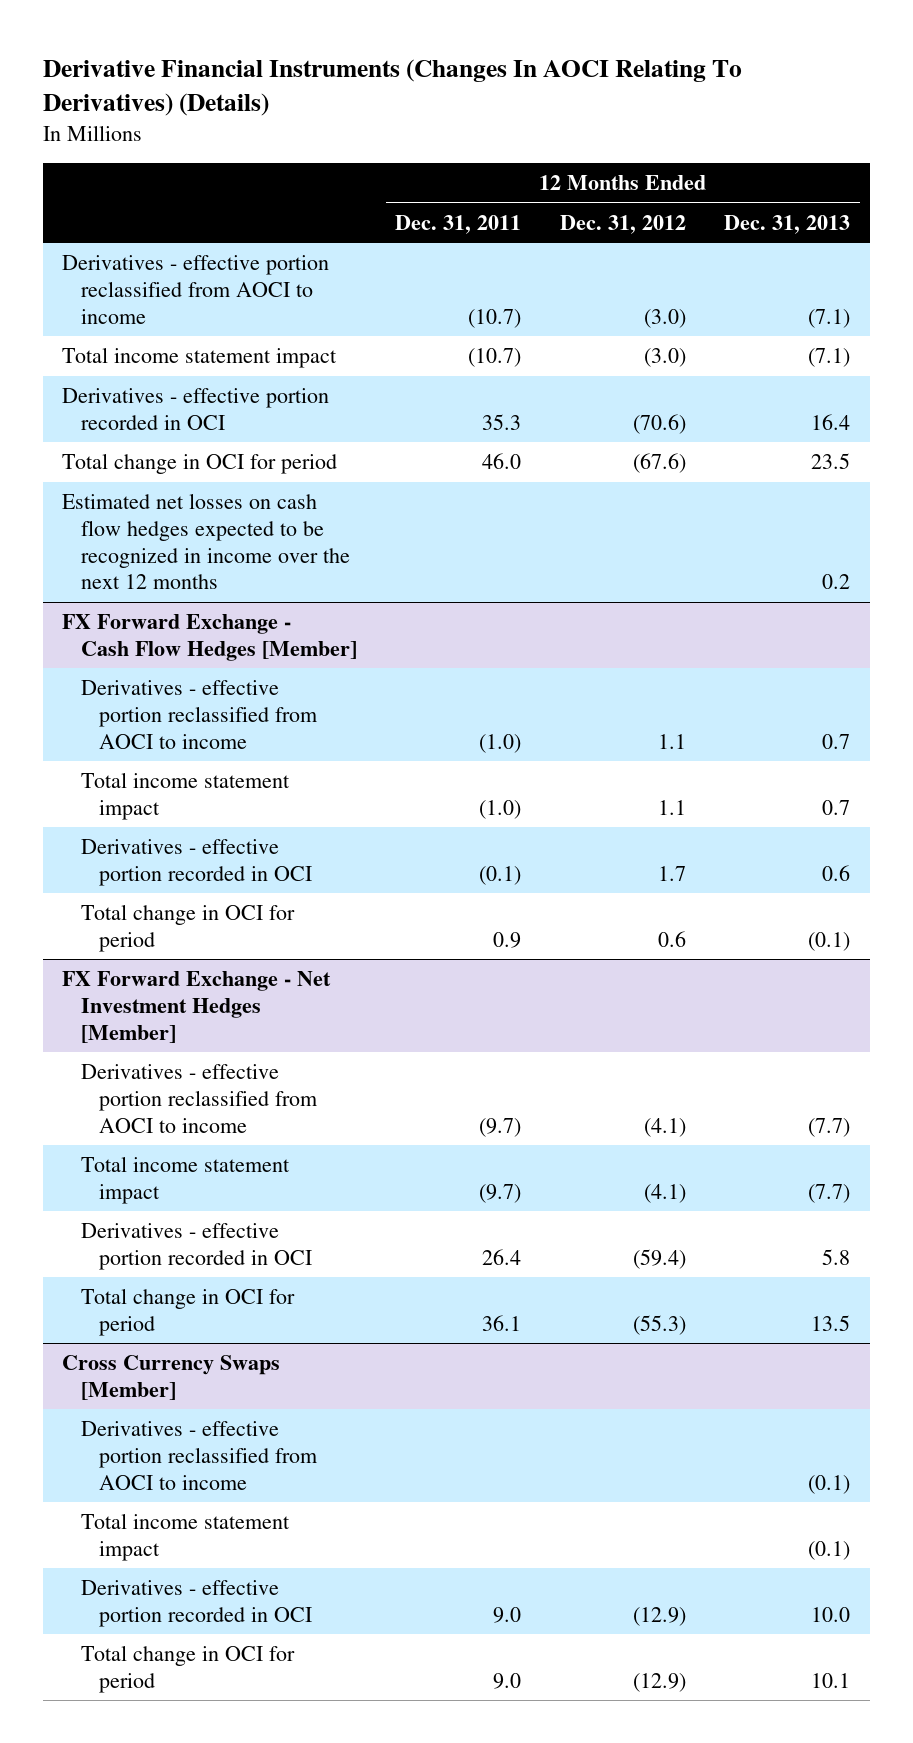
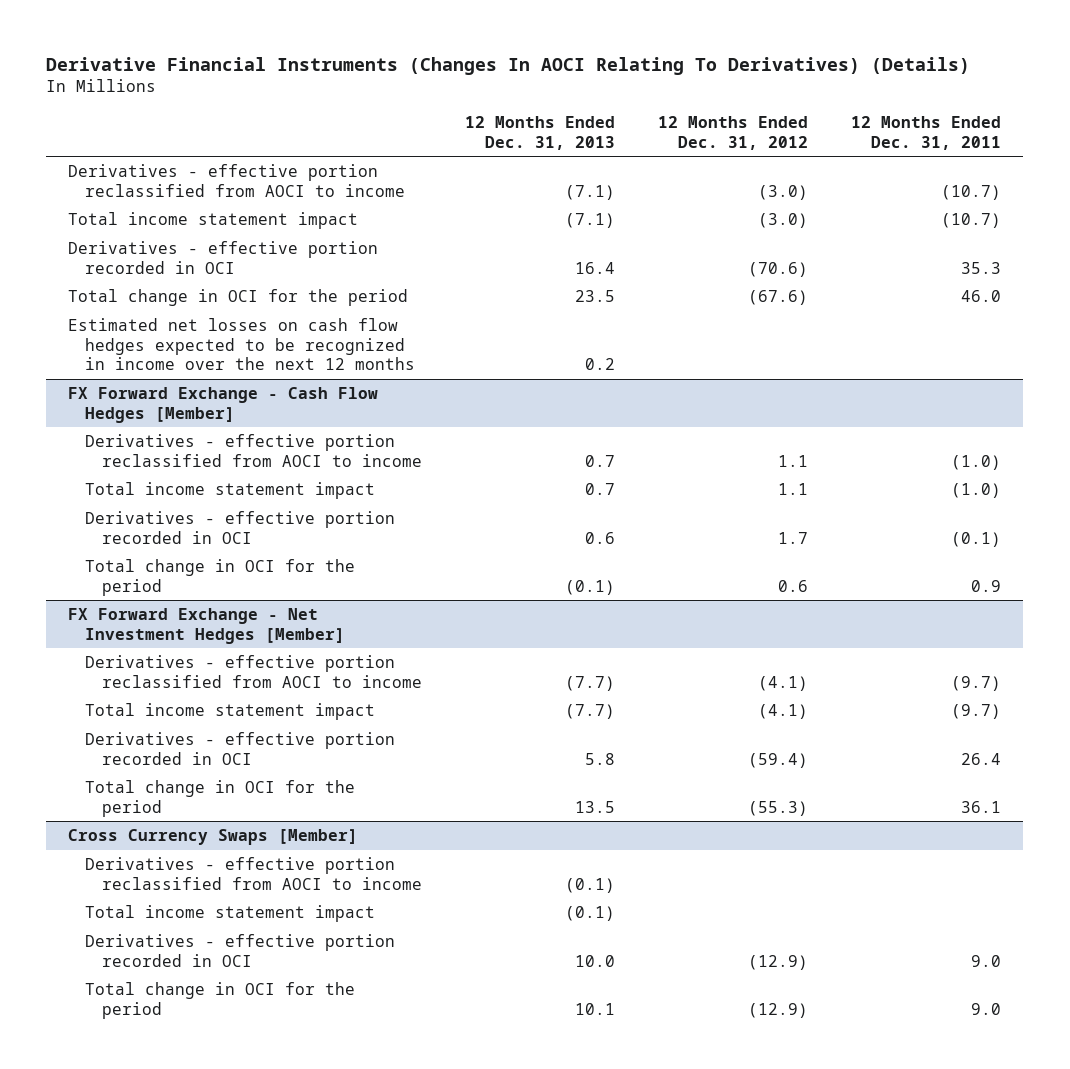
- | 12 Months Ended Dec. 31, 2011 | 12 Months Ended Dec. 31, 2012 | 12 Months Ended Dec. 31, 2013
+ | 12 Months Ended Dec. 31, 2013 | 12 Months Ended Dec. 31, 2012 | 12 Months Ended Dec. 31, 2011
- Total change in OCI for period | 46.0 | (67.6) | 23.5
+ Total change in OCI for the period | 23.5 | (67.6) | 46.0
@ FX Forward Exchange - Cash Flow Hedges [Member]
- Total change in OCI for period | 0.9 | 0.6 | (0.1)
+ Total change in OCI for the period | (0.1) | 0.6 | 0.9
@ FX Forward Exchange - Net Investment Hedges [Member]
- Total change in OCI for period | 36.1 | (55.3) | 13.5
+ Total change in OCI for the period | 13.5 | (55.3) | 36.1
@ Cross Currency Swaps [Member]
- Total change in OCI for period | 9.0 | (12.9) | 10.1
+ Total change in OCI for the period | 10.1 | (12.9) | 9.0

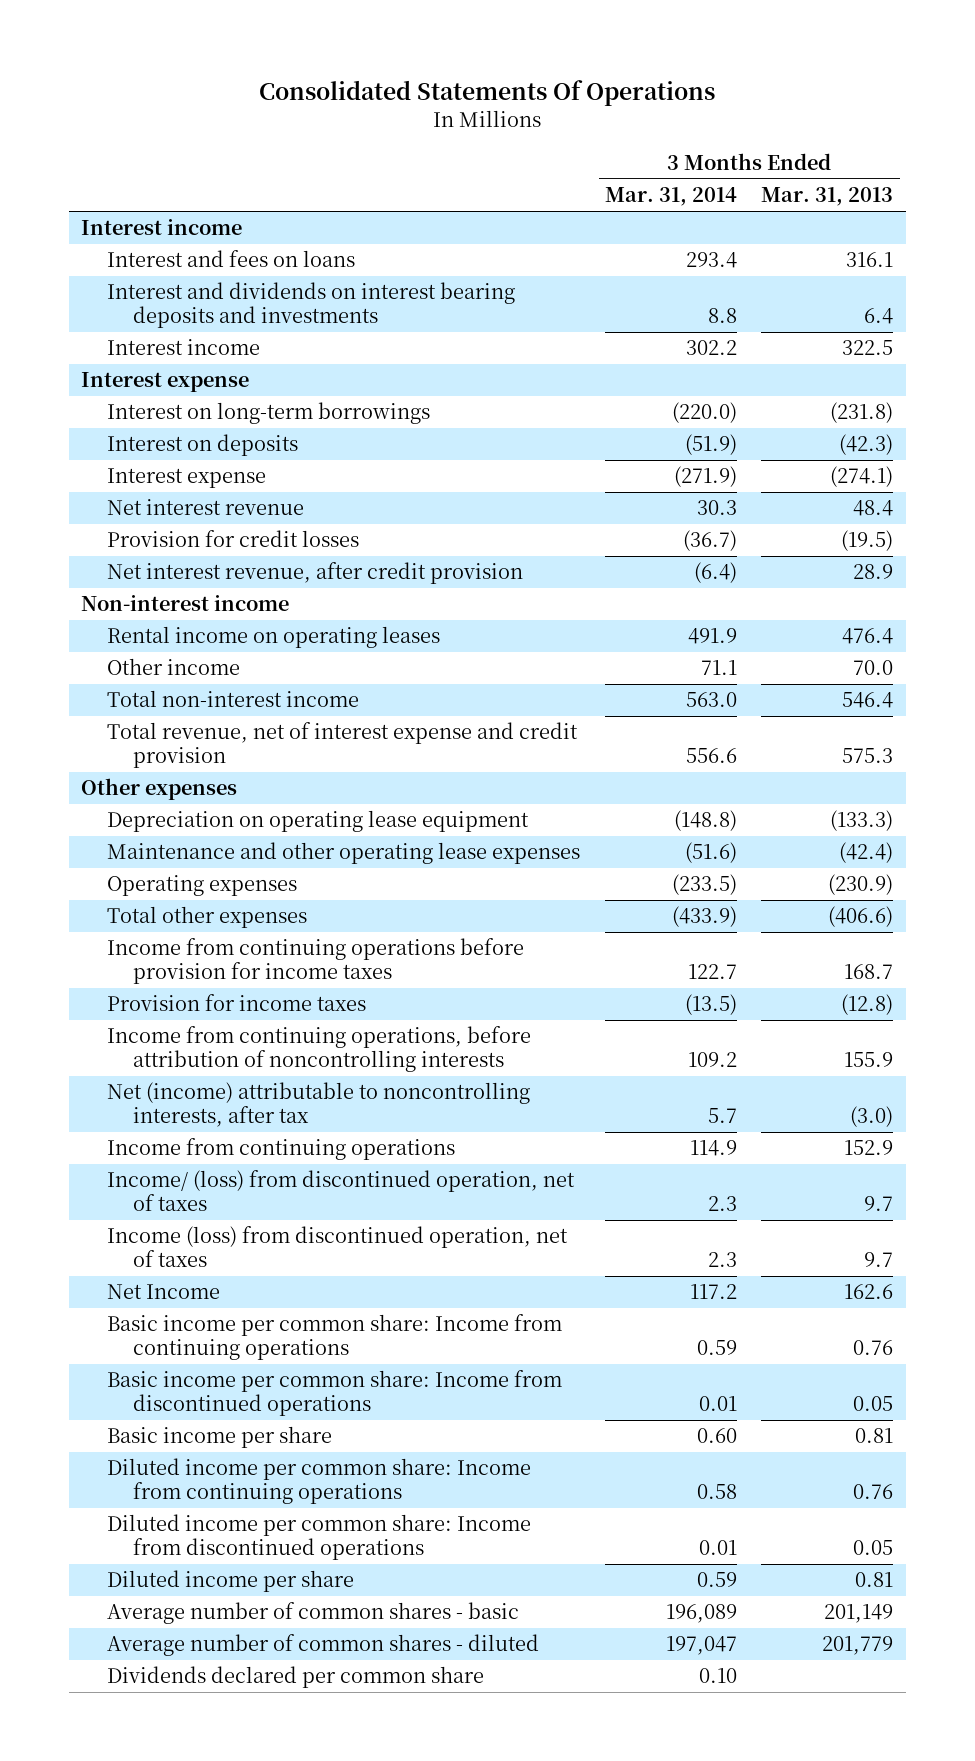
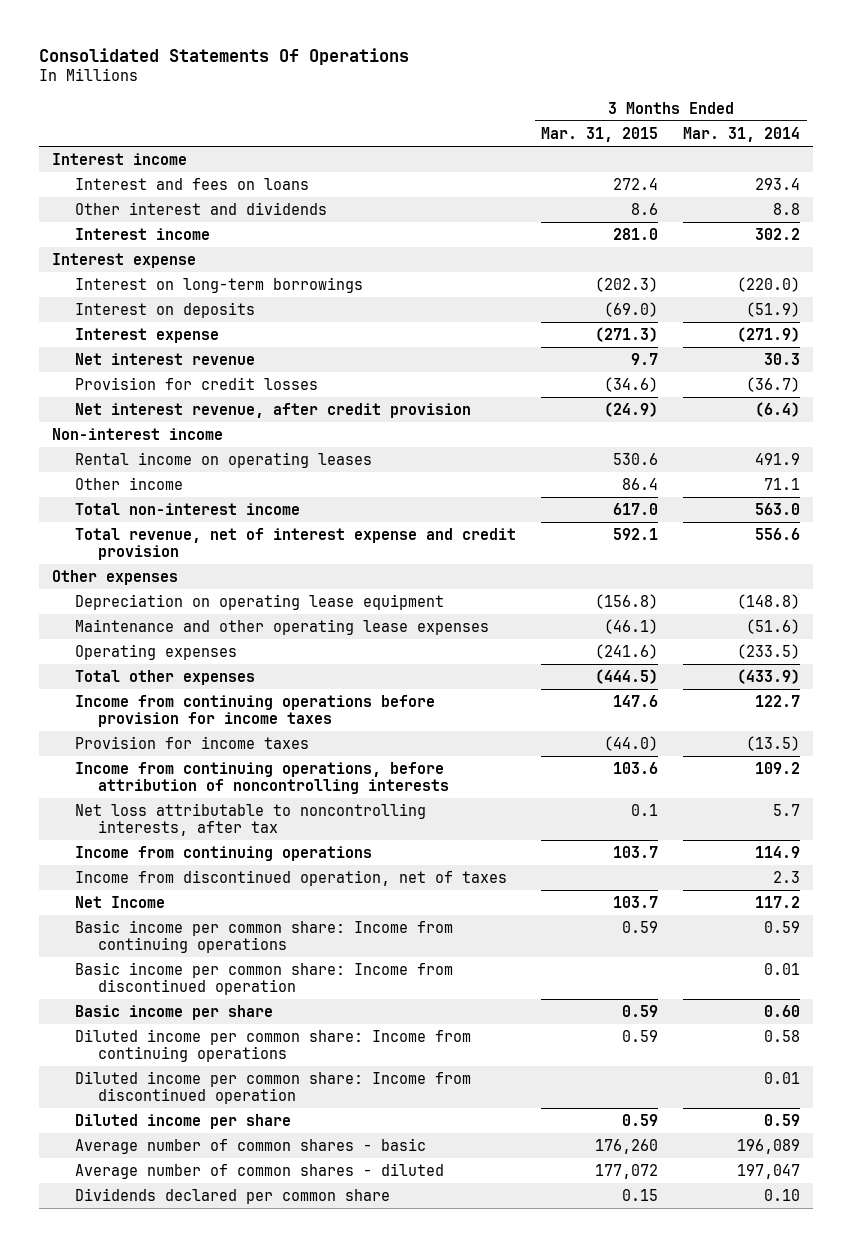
- | 3 Months Ended Mar. 31, 2014 | 3 Months Ended Mar. 31, 2013
+ | 3 Months Ended Mar. 31, 2015 | 3 Months Ended Mar. 31, 2014
- Interest and dividends on interest bearing deposits and investments | 8.8 | 6.4
+ Other interest and dividends | 8.6 | 8.8
- Net (income) attributable to noncontrolling interests, after tax | 5.7 | (3.0)
+ Net loss attributable to noncontrolling interests, after tax | 0.1 | 5.7
- Income/ (loss) from discontinued operation, net of taxes | 2.3 | 9.7
- Income (loss) from discontinued operation, net of taxes | 2.3 | 9.7
+ Income from discontinued operation, net of taxes | | 2.3
- Basic income per common share: Income from discontinued operations | 0.01 | 0.05
+ Basic income per common share: Income from discontinued operation | | 0.01
- Diluted income per common share: Income from discontinued operations | 0.01 | 0.05
+ Diluted income per common share: Income from discontinued operation | | 0.01

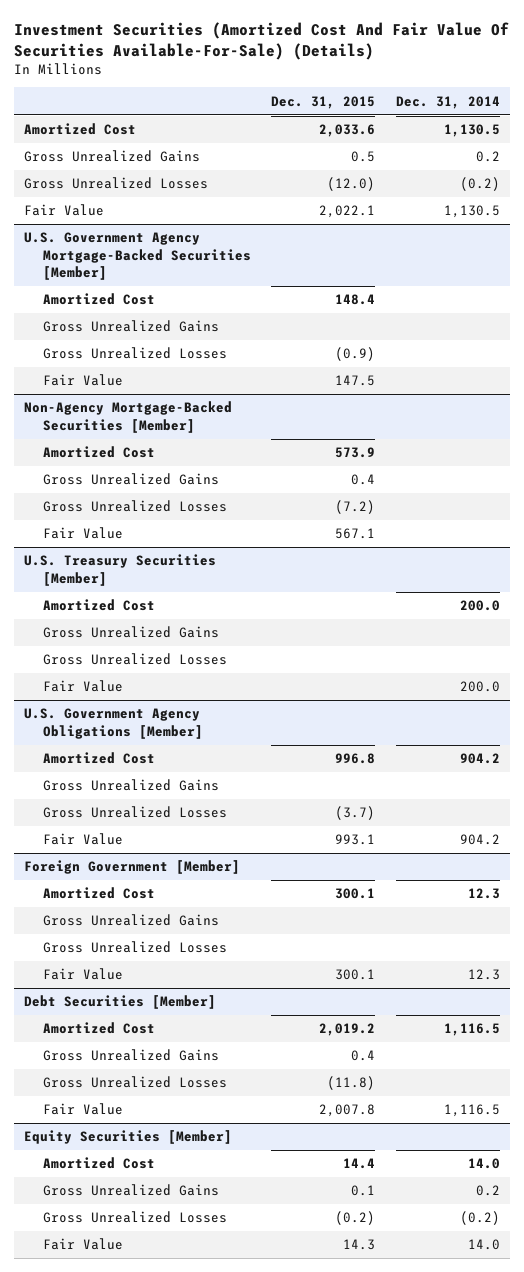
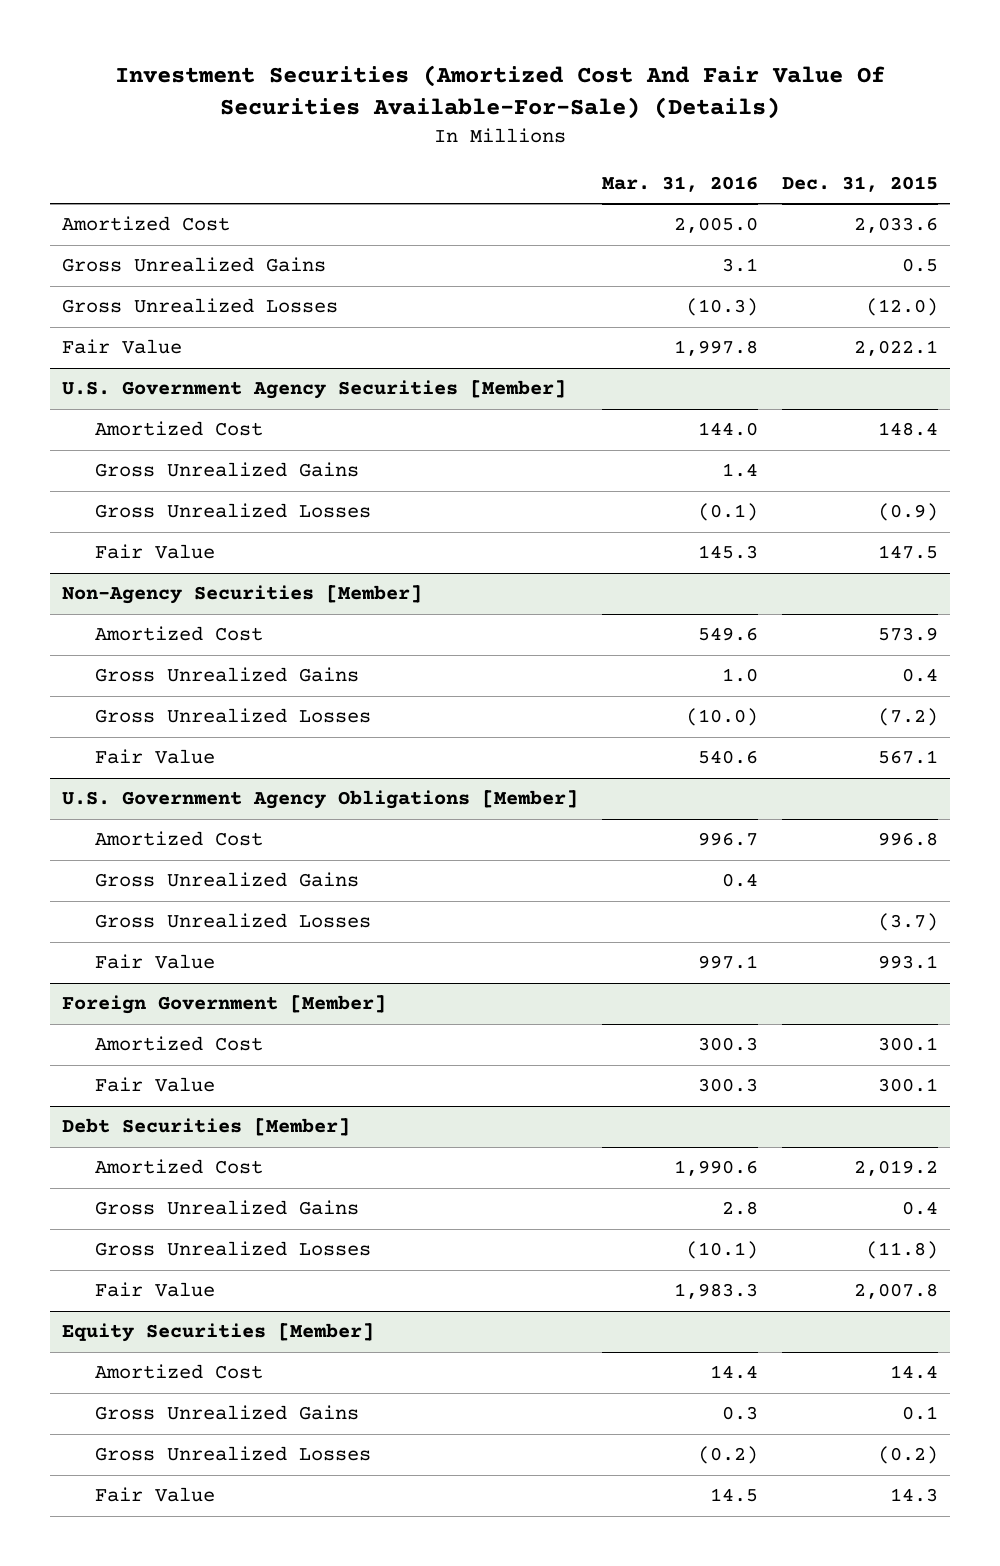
- | Dec. 31, 2015 | Dec. 31, 2014
+ | Mar. 31, 2016 | Dec. 31, 2015
- U.S. Government Agency Mortgage-Backed Securities [Member]
+ U.S. Government Agency Securities [Member]
- Non-Agency Mortgage-Backed Securities [Member]
+ Non-Agency Securities [Member]
- U.S. Treasury Securities [Member]
- Amortized Cost | | 200.0
- Gross Unrealized Gains
- Gross Unrealized Losses
- Fair Value | | 200.0
@ Foreign Government [Member]
- Gross Unrealized Gains
- Gross Unrealized Losses

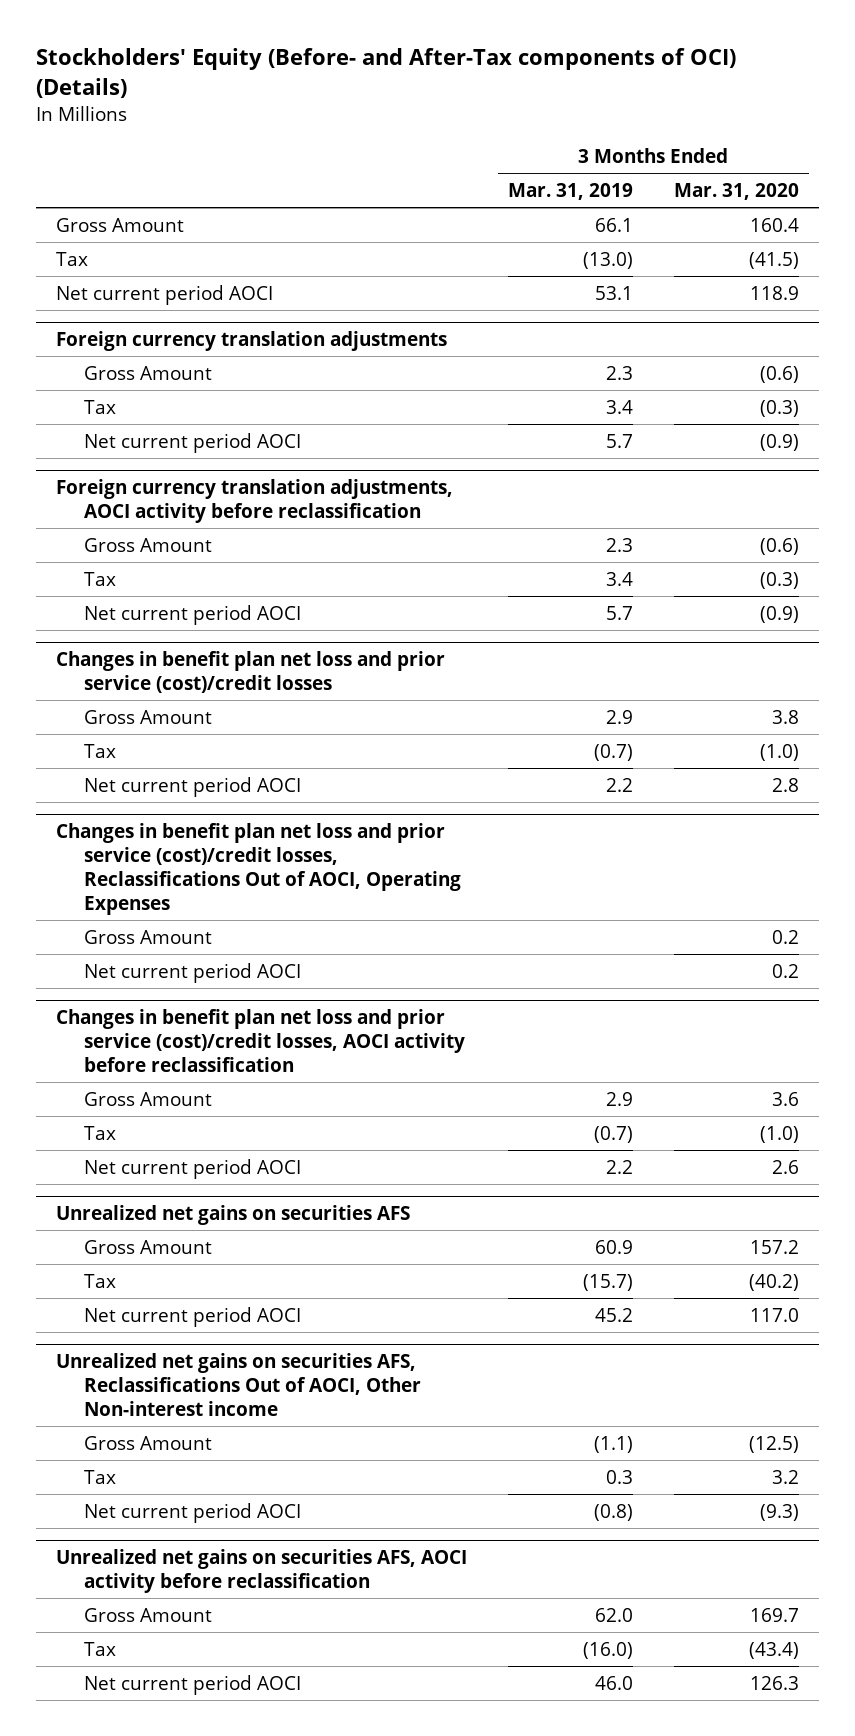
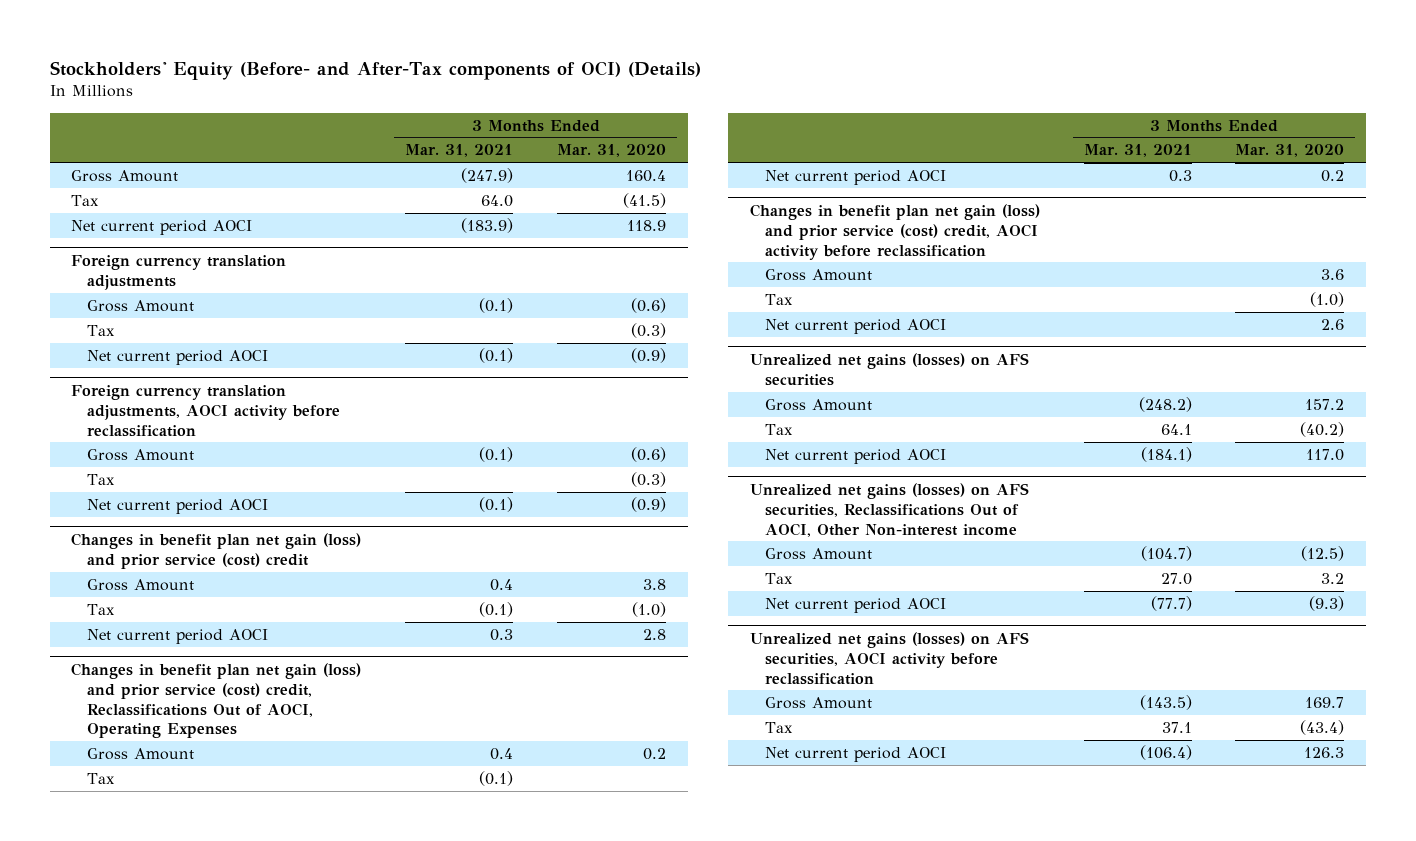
- | 3 Months Ended Mar. 31, 2019 | 3 Months Ended Mar. 31, 2020
+ | 3 Months Ended Mar. 31, 2021 | 3 Months Ended Mar. 31, 2020
- Changes in benefit plan net loss and prior service (cost)/credit losses
+ Changes in benefit plan net gain (loss) and prior service (cost) credit
- Changes in benefit plan net loss and prior service (cost)/credit losses, Reclassifications Out of AOCI, Operating Expenses
+ Changes in benefit plan net gain (loss) and prior service (cost) credit, Reclassifications Out of AOCI, Operating Expenses
+ Tax | (0.1) |
- Changes in benefit plan net loss and prior service (cost)/credit losses, AOCI activity before reclassification
+ Changes in benefit plan net gain (loss) and prior service (cost) credit, AOCI activity before reclassification
- Unrealized net gains on securities AFS
+ Unrealized net gains (losses) on AFS securities
- Unrealized net gains on securities AFS, Reclassifications Out of AOCI, Other Non-interest income
+ Unrealized net gains (losses) on AFS securities, Reclassifications Out of AOCI, Other Non-interest income
- Unrealized net gains on securities AFS, AOCI activity before reclassification
+ Unrealized net gains (losses) on AFS securities, AOCI activity before reclassification

